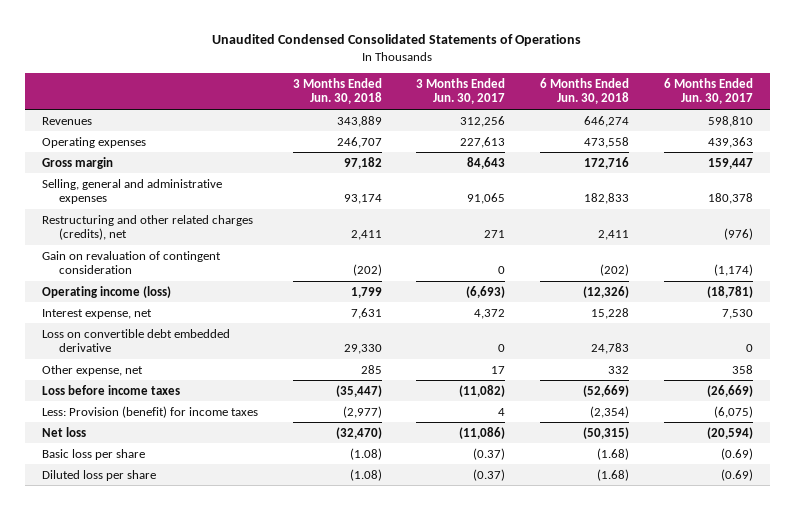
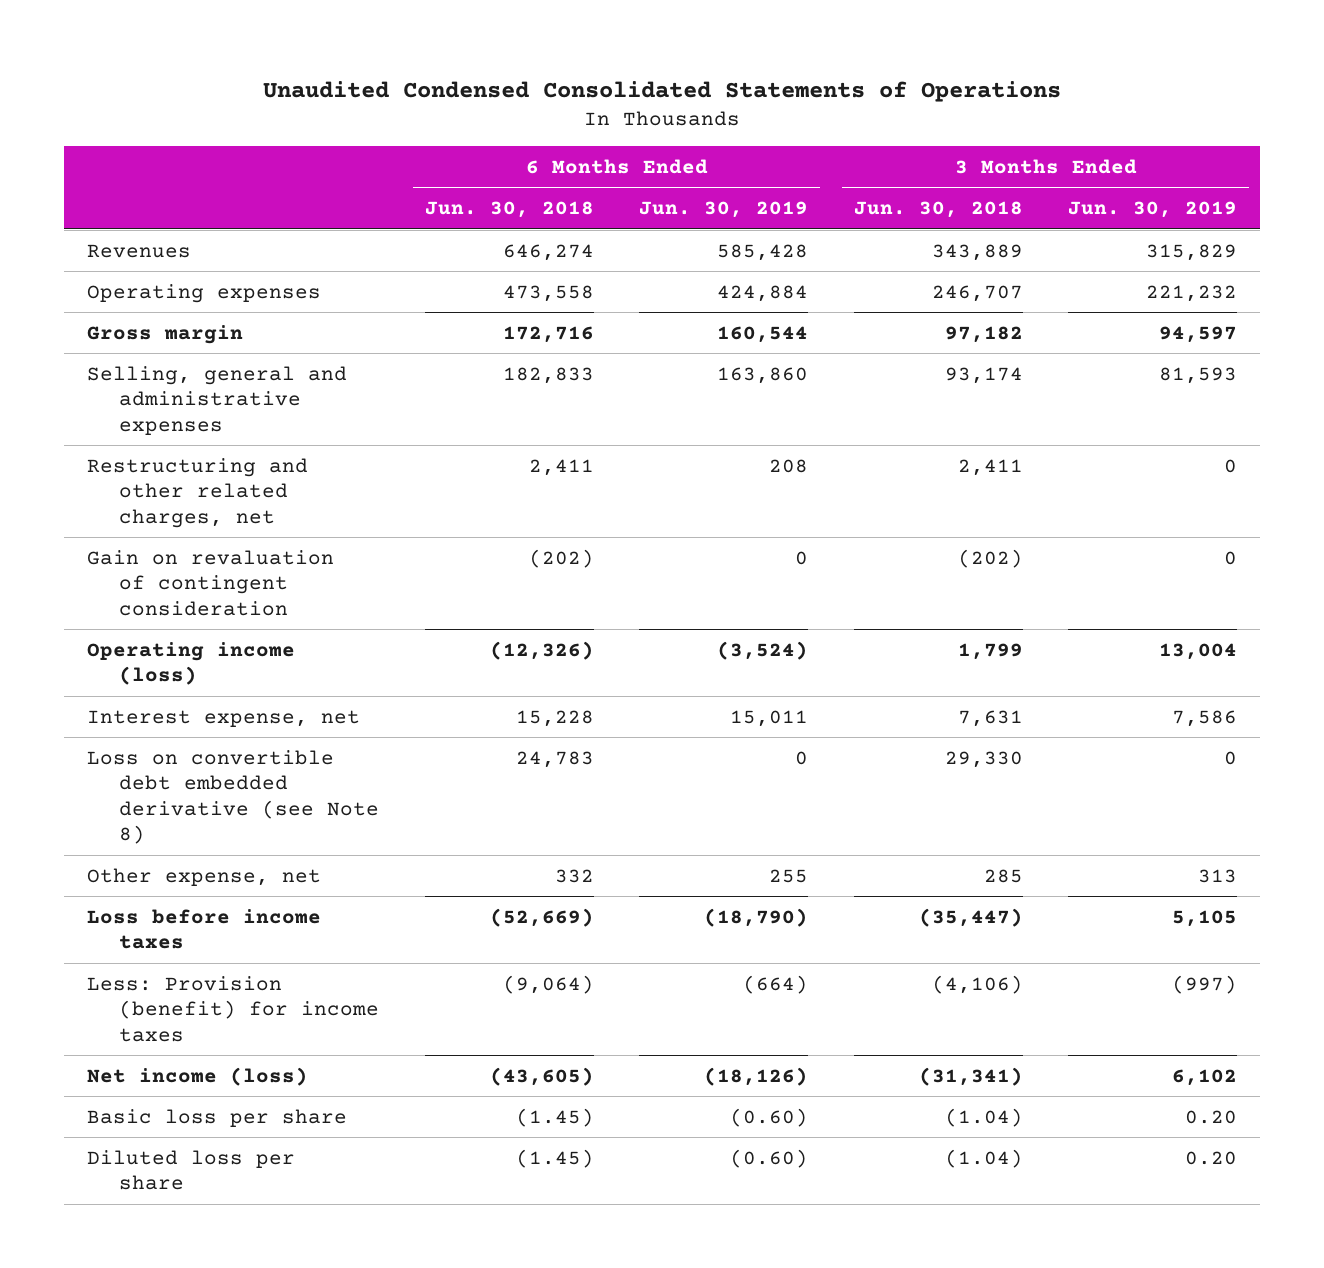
- | 3 Months Ended Jun. 30, 2018 | 3 Months Ended Jun. 30, 2017 | 6 Months Ended Jun. 30, 2018 | 6 Months Ended Jun. 30, 2017
+ | 6 Months Ended Jun. 30, 2018 | 6 Months Ended Jun. 30, 2019 | 3 Months Ended Jun. 30, 2018 | 3 Months Ended Jun. 30, 2019
- Restructuring and other related charges (credits), net | 2,411 | 271 | 2,411 | (976)
+ Restructuring and other related charges, net | 2,411 | 208 | 2,411 | 0
- Loss on convertible debt embedded derivative | 29,330 | 0 | 24,783 | 0
+ Loss on convertible debt embedded derivative (see Note 8) | 24,783 | 0 | 29,330 | 0
- Less: Provision (benefit) for income taxes | (2,977) | 4 | (2,354) | (6,075)
- Net loss | (32,470) | (11,086) | (50,315) | (20,594)
- Basic loss per share | (1.08) | (0.37) | (1.68) | (0.69)
- Diluted loss per share | (1.08) | (0.37) | (1.68) | (0.69)
+ Less: Provision (benefit) for income taxes | (9,064) | (664) | (4,106) | (997)
+ Net income (loss) | (43,605) | (18,126) | (31,341) | 6,102
+ Basic loss per share | (1.45) | (0.60) | (1.04) | 0.20
+ Diluted loss per share | (1.45) | (0.60) | (1.04) | 0.20

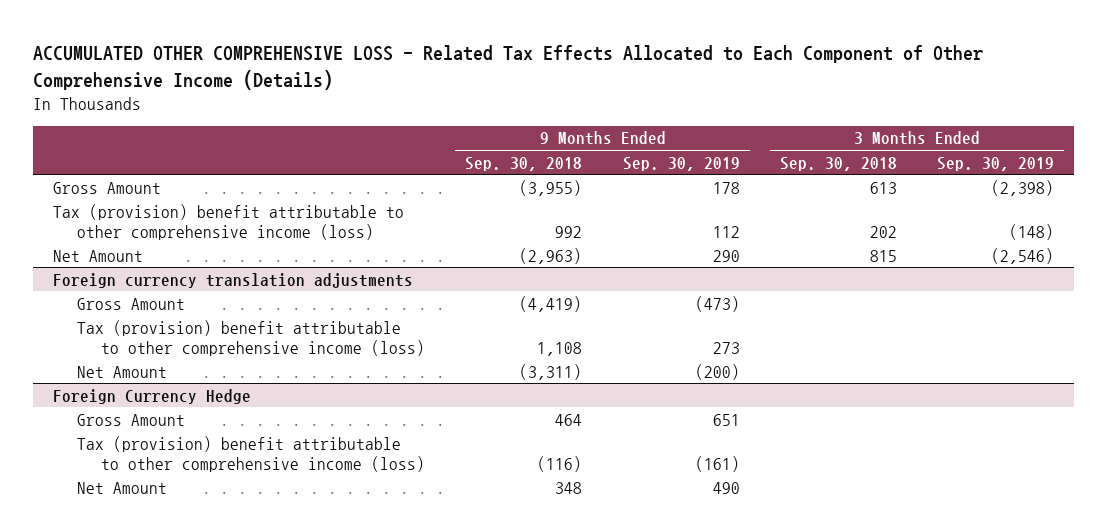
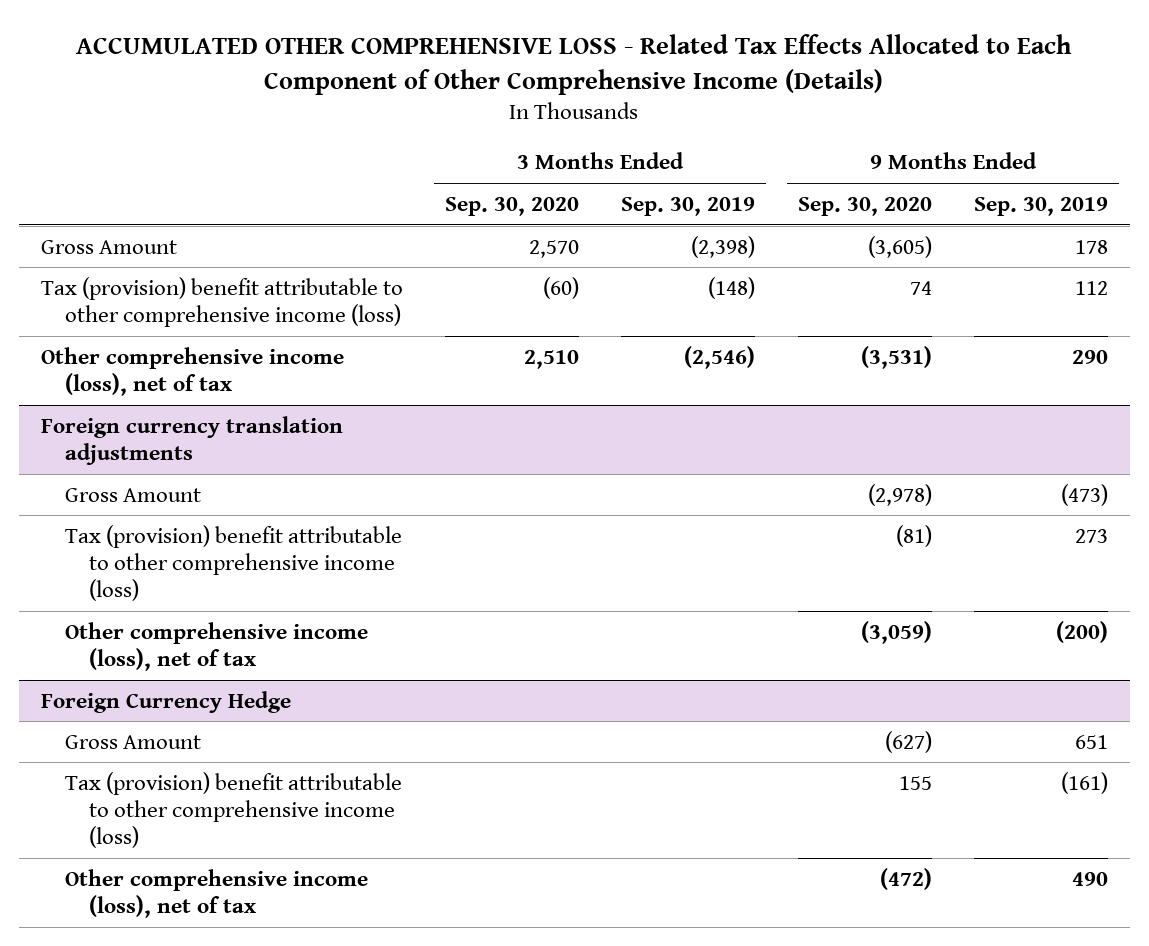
- | 9 Months Ended Sep. 30, 2018 | 9 Months Ended Sep. 30, 2019 | 3 Months Ended Sep. 30, 2018 | 3 Months Ended Sep. 30, 2019
+ | 3 Months Ended Sep. 30, 2020 | 3 Months Ended Sep. 30, 2019 | 9 Months Ended Sep. 30, 2020 | 9 Months Ended Sep. 30, 2019
- Net Amount | (2,963) | 290 | 815 | (2,546)
+ Other comprehensive income (loss), net of tax | 2,510 | (2,546) | (3,531) | 290
@ Foreign currency translation adjustments
- Net Amount | (3,311) | (200) | |
+ Other comprehensive income (loss), net of tax | | | (3,059) | (200)
@ Foreign Currency Hedge
- Net Amount | 348 | 490 | |
+ Other comprehensive income (loss), net of tax | | | (472) | 490

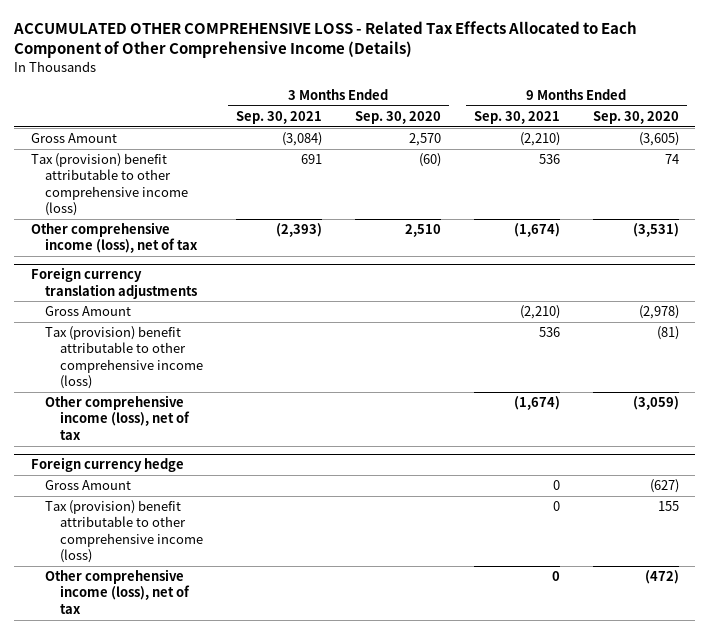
- | 3 Months Ended Sep. 30, 2020 | 3 Months Ended Sep. 30, 2019 | 9 Months Ended Sep. 30, 2020 | 9 Months Ended Sep. 30, 2019
+ | 3 Months Ended Sep. 30, 2021 | 3 Months Ended Sep. 30, 2020 | 9 Months Ended Sep. 30, 2021 | 9 Months Ended Sep. 30, 2020
- Foreign Currency Hedge
+ Foreign currency hedge

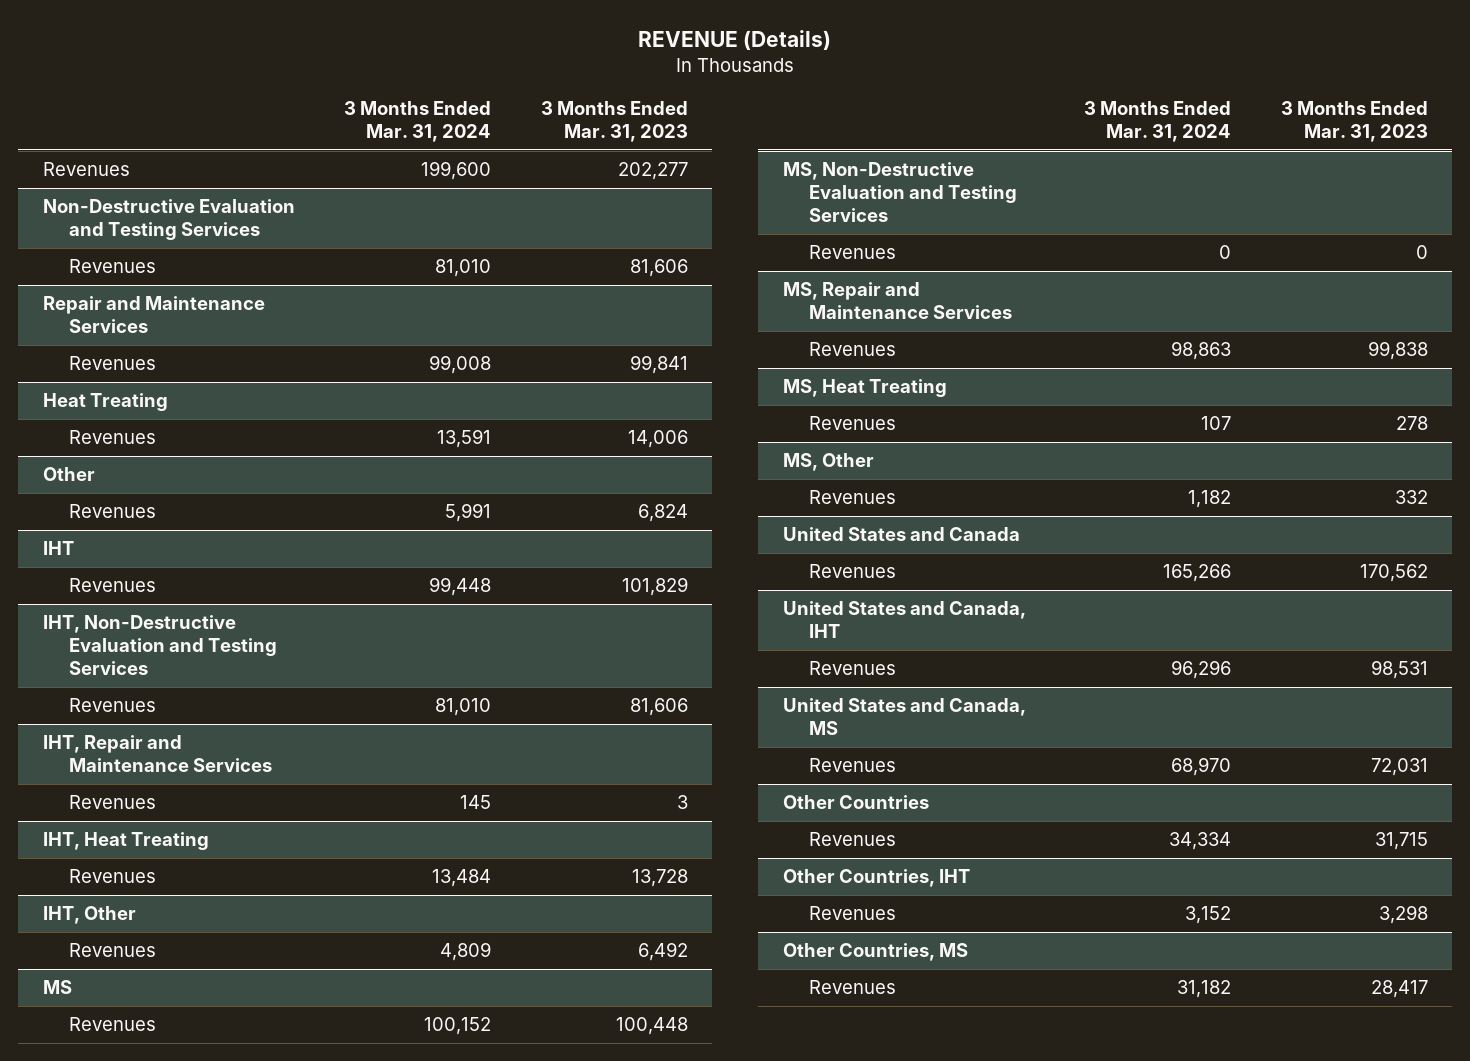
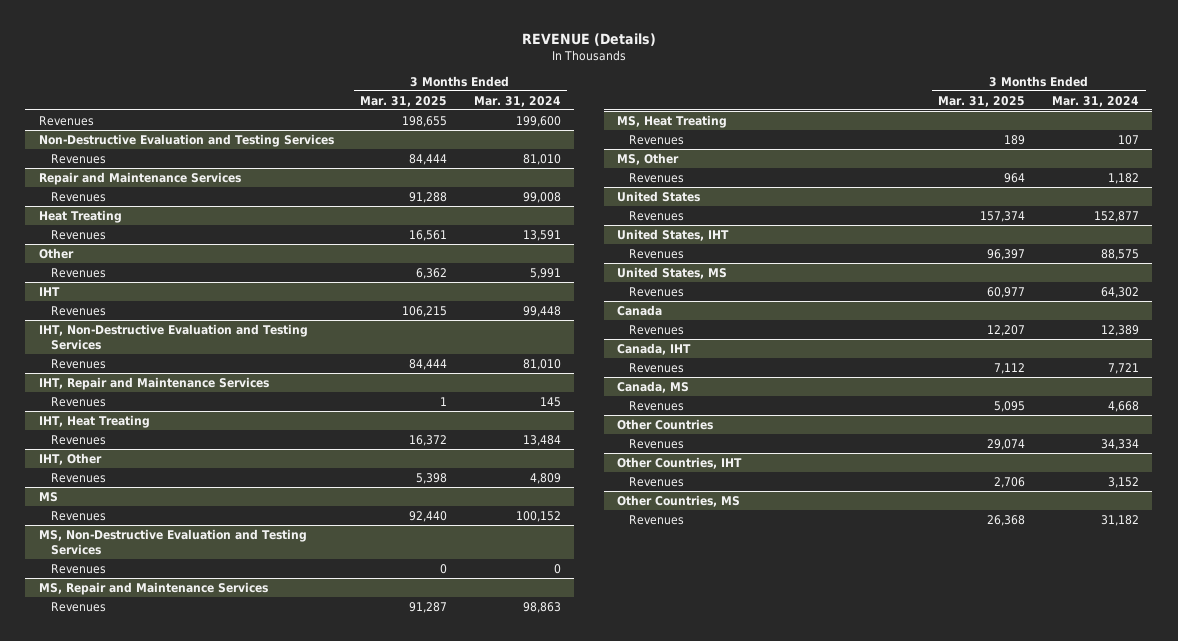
- | 3 Months Ended Mar. 31, 2024 | 3 Months Ended Mar. 31, 2023
+ | 3 Months Ended Mar. 31, 2025 | 3 Months Ended Mar. 31, 2024
- United States and Canada
- Revenues | 165,266 | 170,562
- United States and Canada, IHT
- Revenues | 96,296 | 98,531
- United States and Canada, MS
- Revenues | 68,970 | 72,031
+ United States
+ Revenues | 157,374 | 152,877
+ United States, IHT
+ Revenues | 96,397 | 88,575
+ United States, MS
+ Revenues | 60,977 | 64,302
+ Canada
+ Revenues | 12,207 | 12,389
+ Canada, IHT
+ Revenues | 7,112 | 7,721
+ Canada, MS
+ Revenues | 5,095 | 4,668

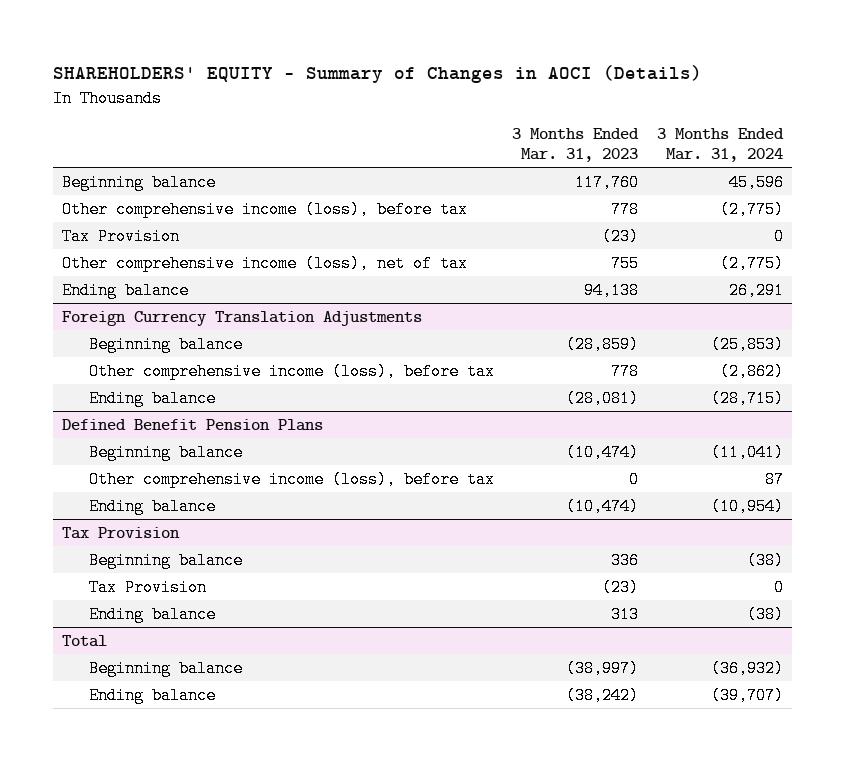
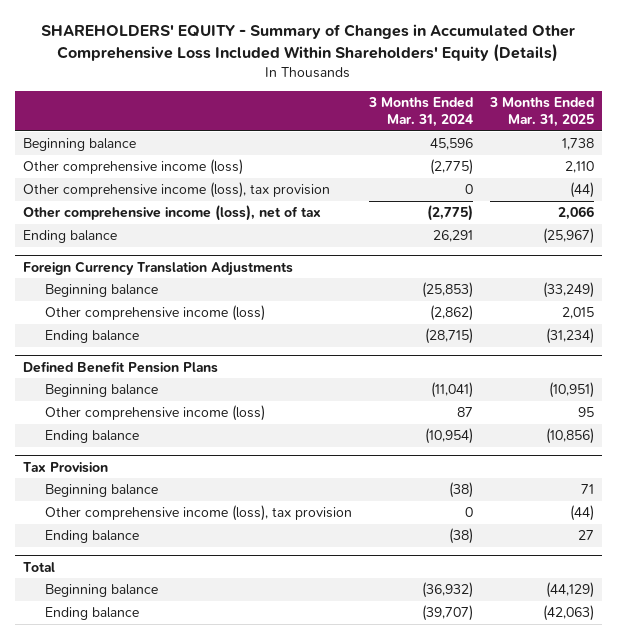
- SHAREHOLDERS' EQUITY - Summary of Changes in AOCI (Details)
+ SHAREHOLDERS' EQUITY - Summary of Changes in Accumulated Other Comprehensive Loss Included Within Shareholders' Equity (Details)
- | 3 Months Ended Mar. 31, 2023 | 3 Months Ended Mar. 31, 2024
+ | 3 Months Ended Mar. 31, 2024 | 3 Months Ended Mar. 31, 2025
- Other comprehensive income (loss), before tax | 778 | (2,775)
- Tax Provision | (23) | 0
+ Other comprehensive income (loss) | (2,775) | 2,110
+ Other comprehensive income (loss), tax provision | 0 | (44)
@ Foreign Currency Translation Adjustments
- Other comprehensive income (loss), before tax | 778 | (2,862)
+ Other comprehensive income (loss) | (2,862) | 2,015
@ Defined Benefit Pension Plans
- Other comprehensive income (loss), before tax | 0 | 87
+ Other comprehensive income (loss) | 87 | 95
@ Tax Provision
- Tax Provision | (23) | 0
+ Other comprehensive income (loss), tax provision | 0 | (44)

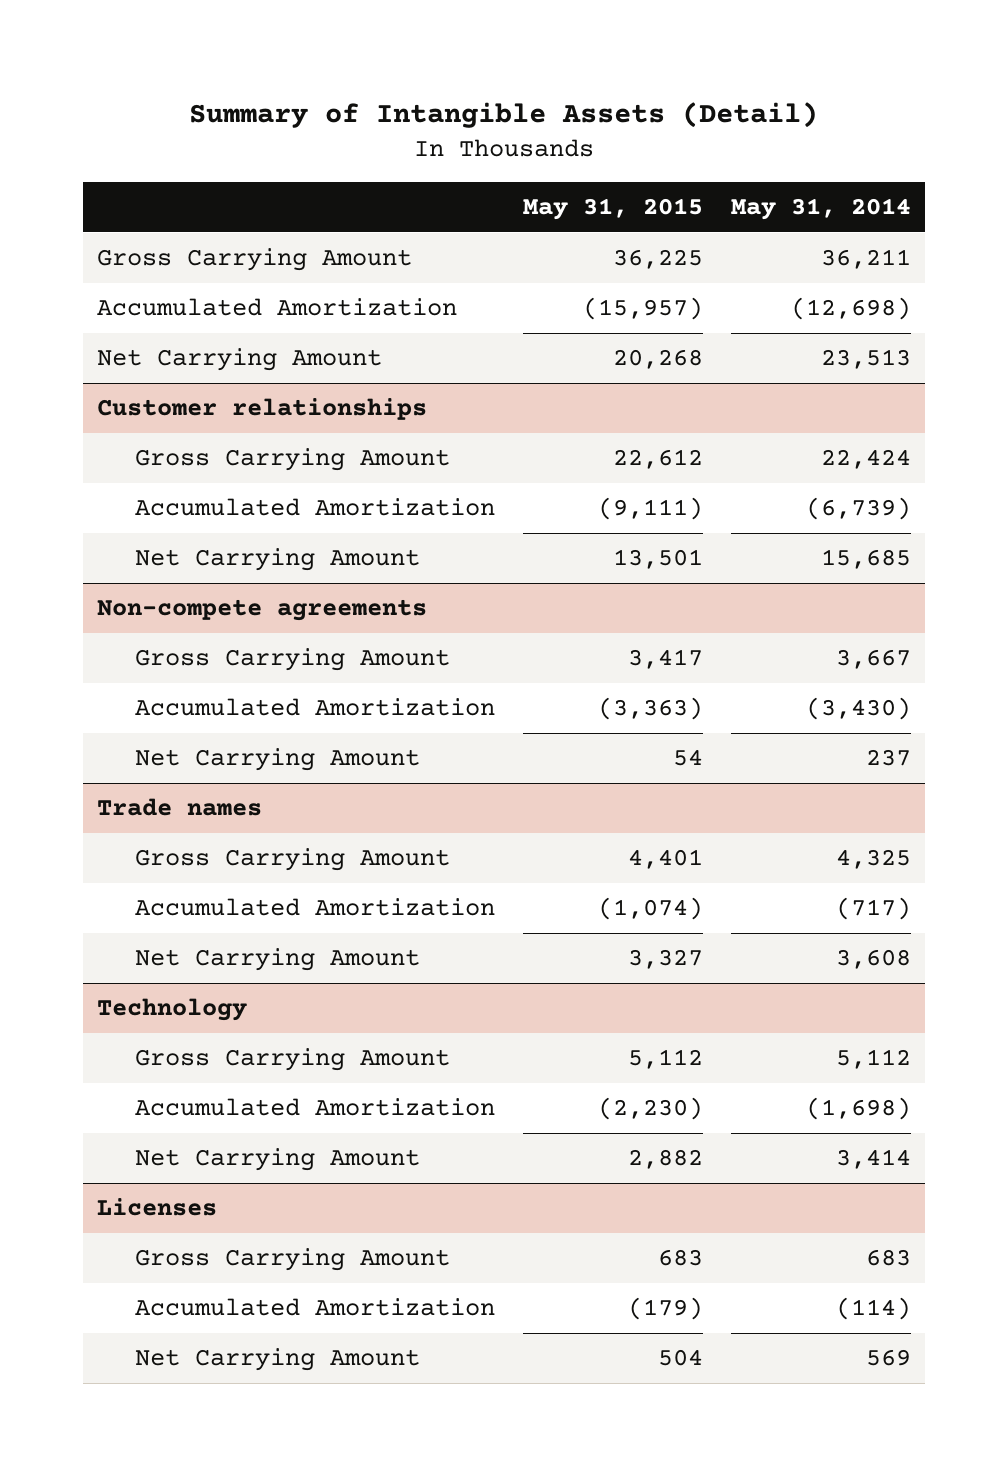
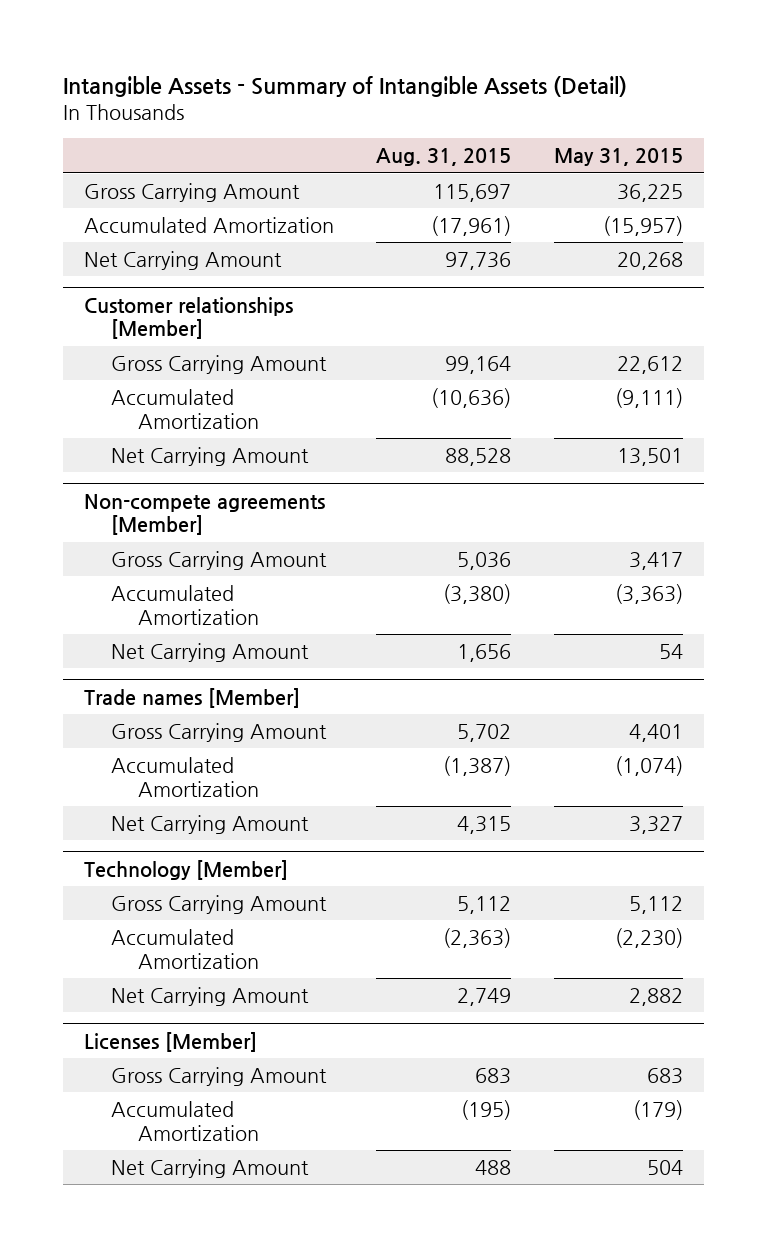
- Summary of Intangible Assets (Detail)
+ Intangible Assets - Summary of Intangible Assets (Detail)
- | May 31, 2015 | May 31, 2014
+ | Aug. 31, 2015 | May 31, 2015
- Customer relationships
+ Customer relationships [Member]
- Non-compete agreements
+ Non-compete agreements [Member]
- Trade names
+ Trade names [Member]
- Technology
+ Technology [Member]
- Licenses
+ Licenses [Member]

